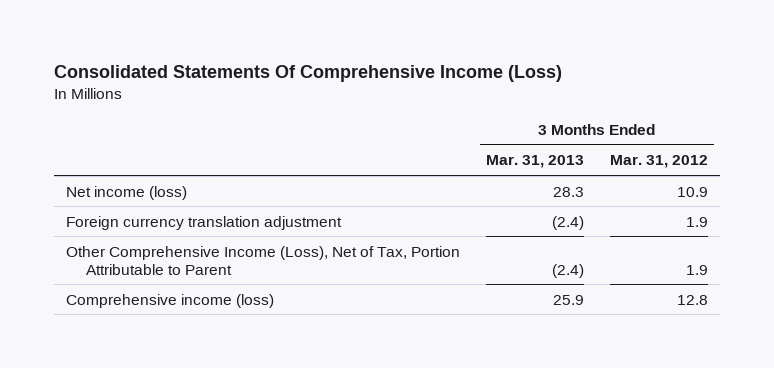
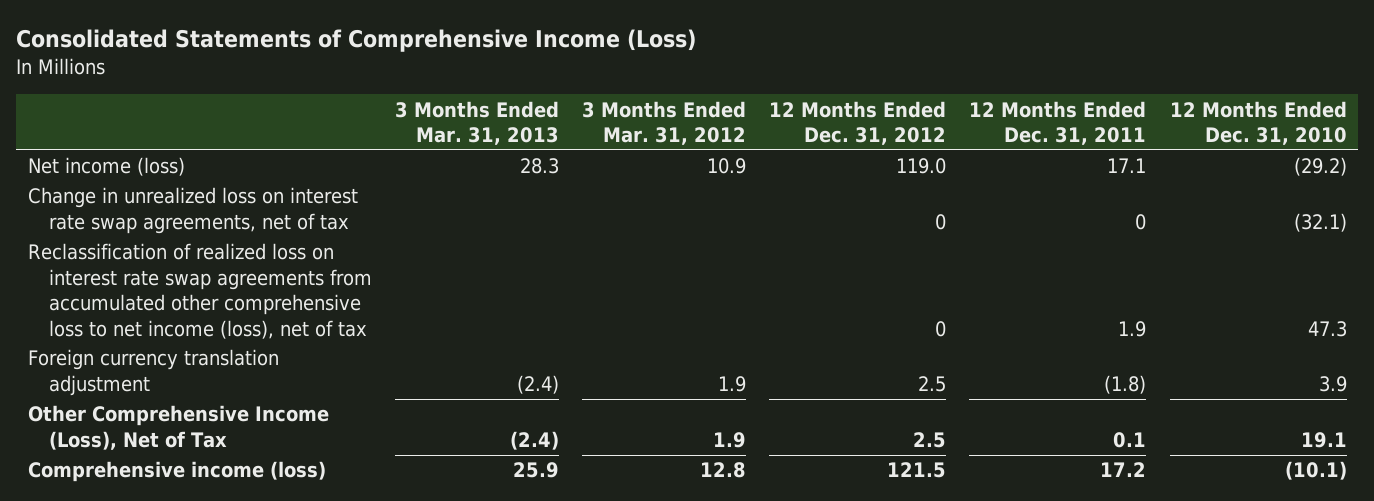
- Consolidated Statements Of Comprehensive Income (Loss)
+ Consolidated Statements of Comprehensive Income (Loss)
- | 3 Months Ended Mar. 31, 2013 | 3 Months Ended Mar. 31, 2012
+ | 3 Months Ended Mar. 31, 2013 | 3 Months Ended Mar. 31, 2012 | 12 Months Ended Dec. 31, 2012 | 12 Months Ended Dec. 31, 2011 | 12 Months Ended Dec. 31, 2010
+ Change in unrealized loss on interest rate swap agreements, net of tax | | | 0 | 0 | (32.1)
+ Reclassification of realized loss on interest rate swap agreements from accumulated other comprehensive loss to net income (loss), net of tax | | | 0 | 1.9 | 47.3
- Other Comprehensive Income (Loss), Net of Tax, Portion Attributable to Parent | (2.4) | 1.9
+ Other Comprehensive Income (Loss), Net of Tax | (2.4) | 1.9 | 2.5 | 0.1 | 19.1

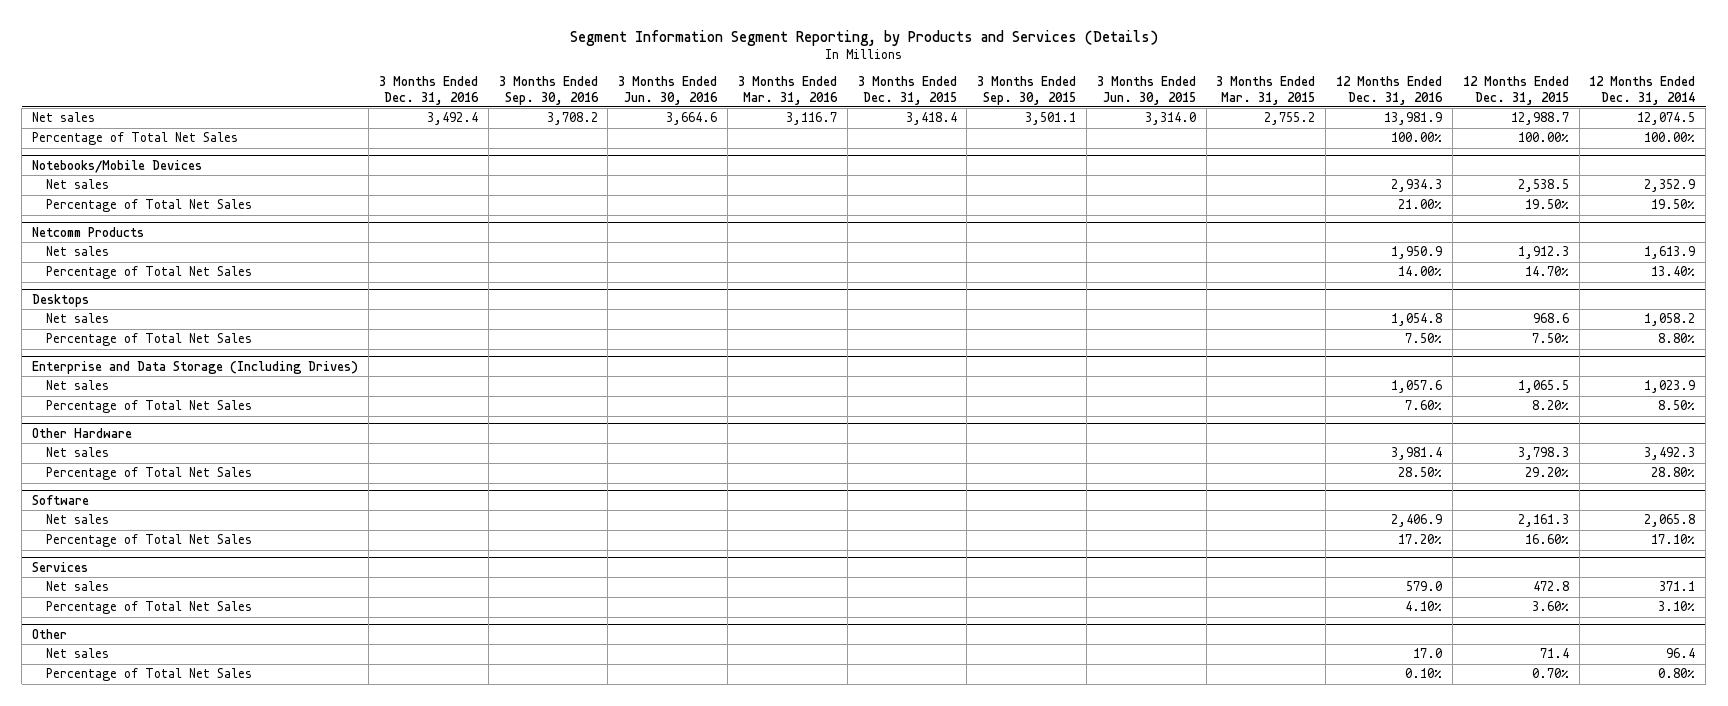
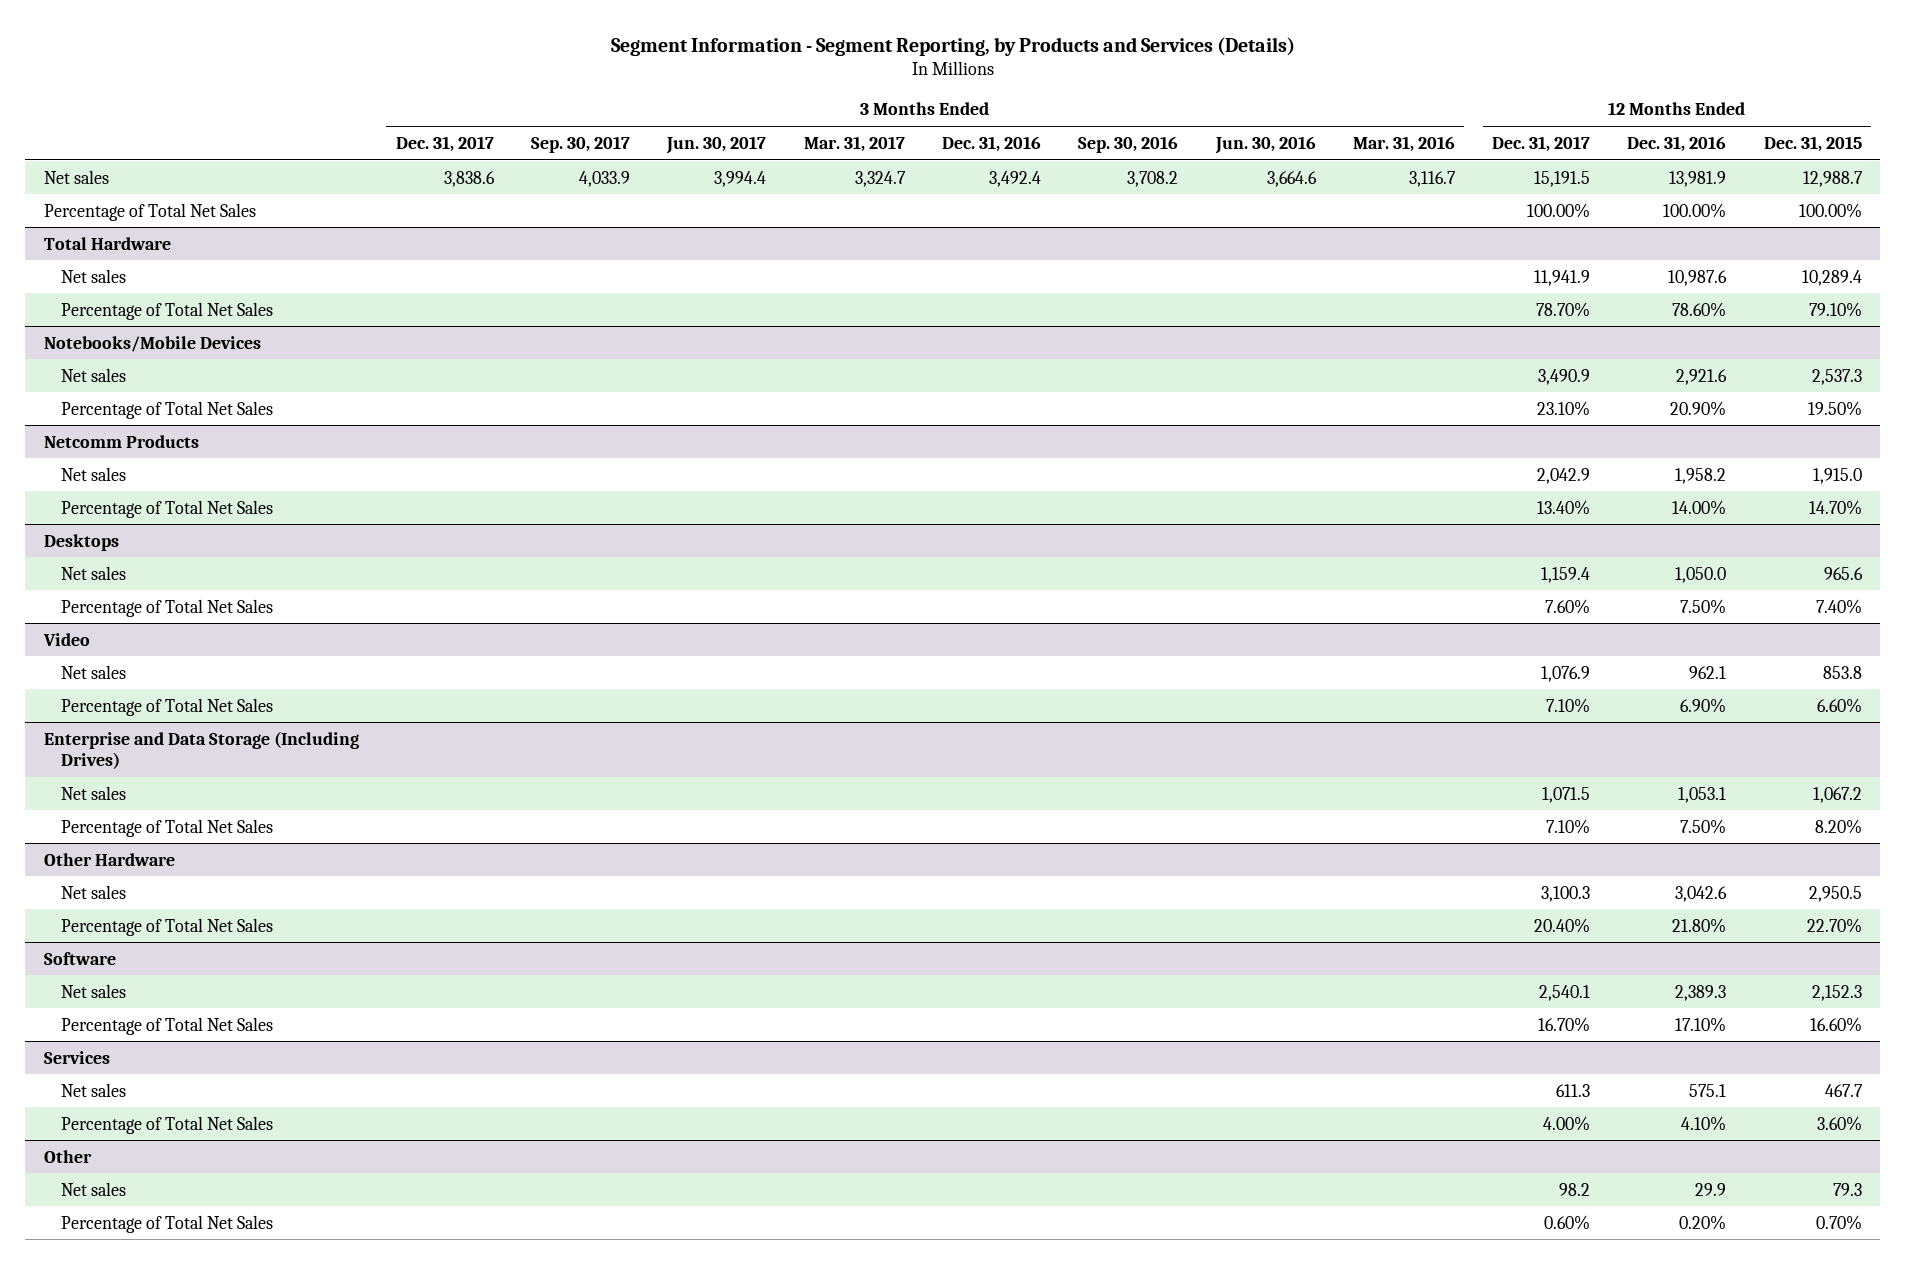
- Segment Information Segment Reporting, by Products and Services (Details)
+ Segment Information - Segment Reporting, by Products and Services (Details)
- | 3 Months Ended Dec. 31, 2016 | 3 Months Ended Sep. 30, 2016 | 3 Months Ended Jun. 30, 2016 | 3 Months Ended Mar. 31, 2016 | 3 Months Ended Dec. 31, 2015 | 3 Months Ended Sep. 30, 2015 | 3 Months Ended Jun. 30, 2015 | 3 Months Ended Mar. 31, 2015 | 12 Months Ended Dec. 31, 2016 | 12 Months Ended Dec. 31, 2015 | 12 Months Ended Dec. 31, 2014
+ | 3 Months Ended Dec. 31, 2017 | 3 Months Ended Sep. 30, 2017 | 3 Months Ended Jun. 30, 2017 | 3 Months Ended Mar. 31, 2017 | 3 Months Ended Dec. 31, 2016 | 3 Months Ended Sep. 30, 2016 | 3 Months Ended Jun. 30, 2016 | 3 Months Ended Mar. 31, 2016 | 12 Months Ended Dec. 31, 2017 | 12 Months Ended Dec. 31, 2016 | 12 Months Ended Dec. 31, 2015
+ Total Hardware
+ Net sales | | | | | | | | | 11,941.9 | 10,987.6 | 10,289.4
+ Percentage of Total Net Sales | | | | | | | | | 78.70% | 78.60% | 79.10%
@ Notebooks/Mobile Devices
- Net sales | | | | | | | | | 2,934.3 | 2,538.5 | 2,352.9
- Percentage of Total Net Sales | | | | | | | | | 21.00% | 19.50% | 19.50%
+ Net sales | | | | | | | | | 3,490.9 | 2,921.6 | 2,537.3
+ Percentage of Total Net Sales | | | | | | | | | 23.10% | 20.90% | 19.50%
@ Netcomm Products
- Net sales | | | | | | | | | 1,950.9 | 1,912.3 | 1,613.9
+ Net sales | | | | | | | | | 2,042.9 | 1,958.2 | 1,915.0
@ Desktops
- Net sales | | | | | | | | | 1,054.8 | 968.6 | 1,058.2
- Percentage of Total Net Sales | | | | | | | | | 7.50% | 7.50% | 8.80%
+ Net sales | | | | | | | | | 1,159.4 | 1,050.0 | 965.6
+ Percentage of Total Net Sales | | | | | | | | | 7.60% | 7.50% | 7.40%
+ Video
+ Net sales | | | | | | | | | 1,076.9 | 962.1 | 853.8
+ Percentage of Total Net Sales | | | | | | | | | 7.10% | 6.90% | 6.60%
@ Enterprise and Data Storage (Including Drives)
- Net sales | | | | | | | | | 1,057.6 | 1,065.5 | 1,023.9
- Percentage of Total Net Sales | | | | | | | | | 7.60% | 8.20% | 8.50%
+ Net sales | | | | | | | | | 1,071.5 | 1,053.1 | 1,067.2
+ Percentage of Total Net Sales | | | | | | | | | 7.10% | 7.50% | 8.20%
@ Other Hardware
- Net sales | | | | | | | | | 3,981.4 | 3,798.3 | 3,492.3
- Percentage of Total Net Sales | | | | | | | | | 28.50% | 29.20% | 28.80%
+ Net sales | | | | | | | | | 3,100.3 | 3,042.6 | 2,950.5
+ Percentage of Total Net Sales | | | | | | | | | 20.40% | 21.80% | 22.70%
@ Software
- Net sales | | | | | | | | | 2,406.9 | 2,161.3 | 2,065.8
- Percentage of Total Net Sales | | | | | | | | | 17.20% | 16.60% | 17.10%
+ Net sales | | | | | | | | | 2,540.1 | 2,389.3 | 2,152.3
+ Percentage of Total Net Sales | | | | | | | | | 16.70% | 17.10% | 16.60%
@ Services
- Net sales | | | | | | | | | 579.0 | 472.8 | 371.1
+ Net sales | | | | | | | | | 611.3 | 575.1 | 467.7
@ Other
- Net sales | | | | | | | | | 17.0 | 71.4 | 96.4
- Percentage of Total Net Sales | | | | | | | | | 0.10% | 0.70% | 0.80%
+ Net sales | | | | | | | | | 98.2 | 29.9 | 79.3
+ Percentage of Total Net Sales | | | | | | | | | 0.60% | 0.20% | 0.70%

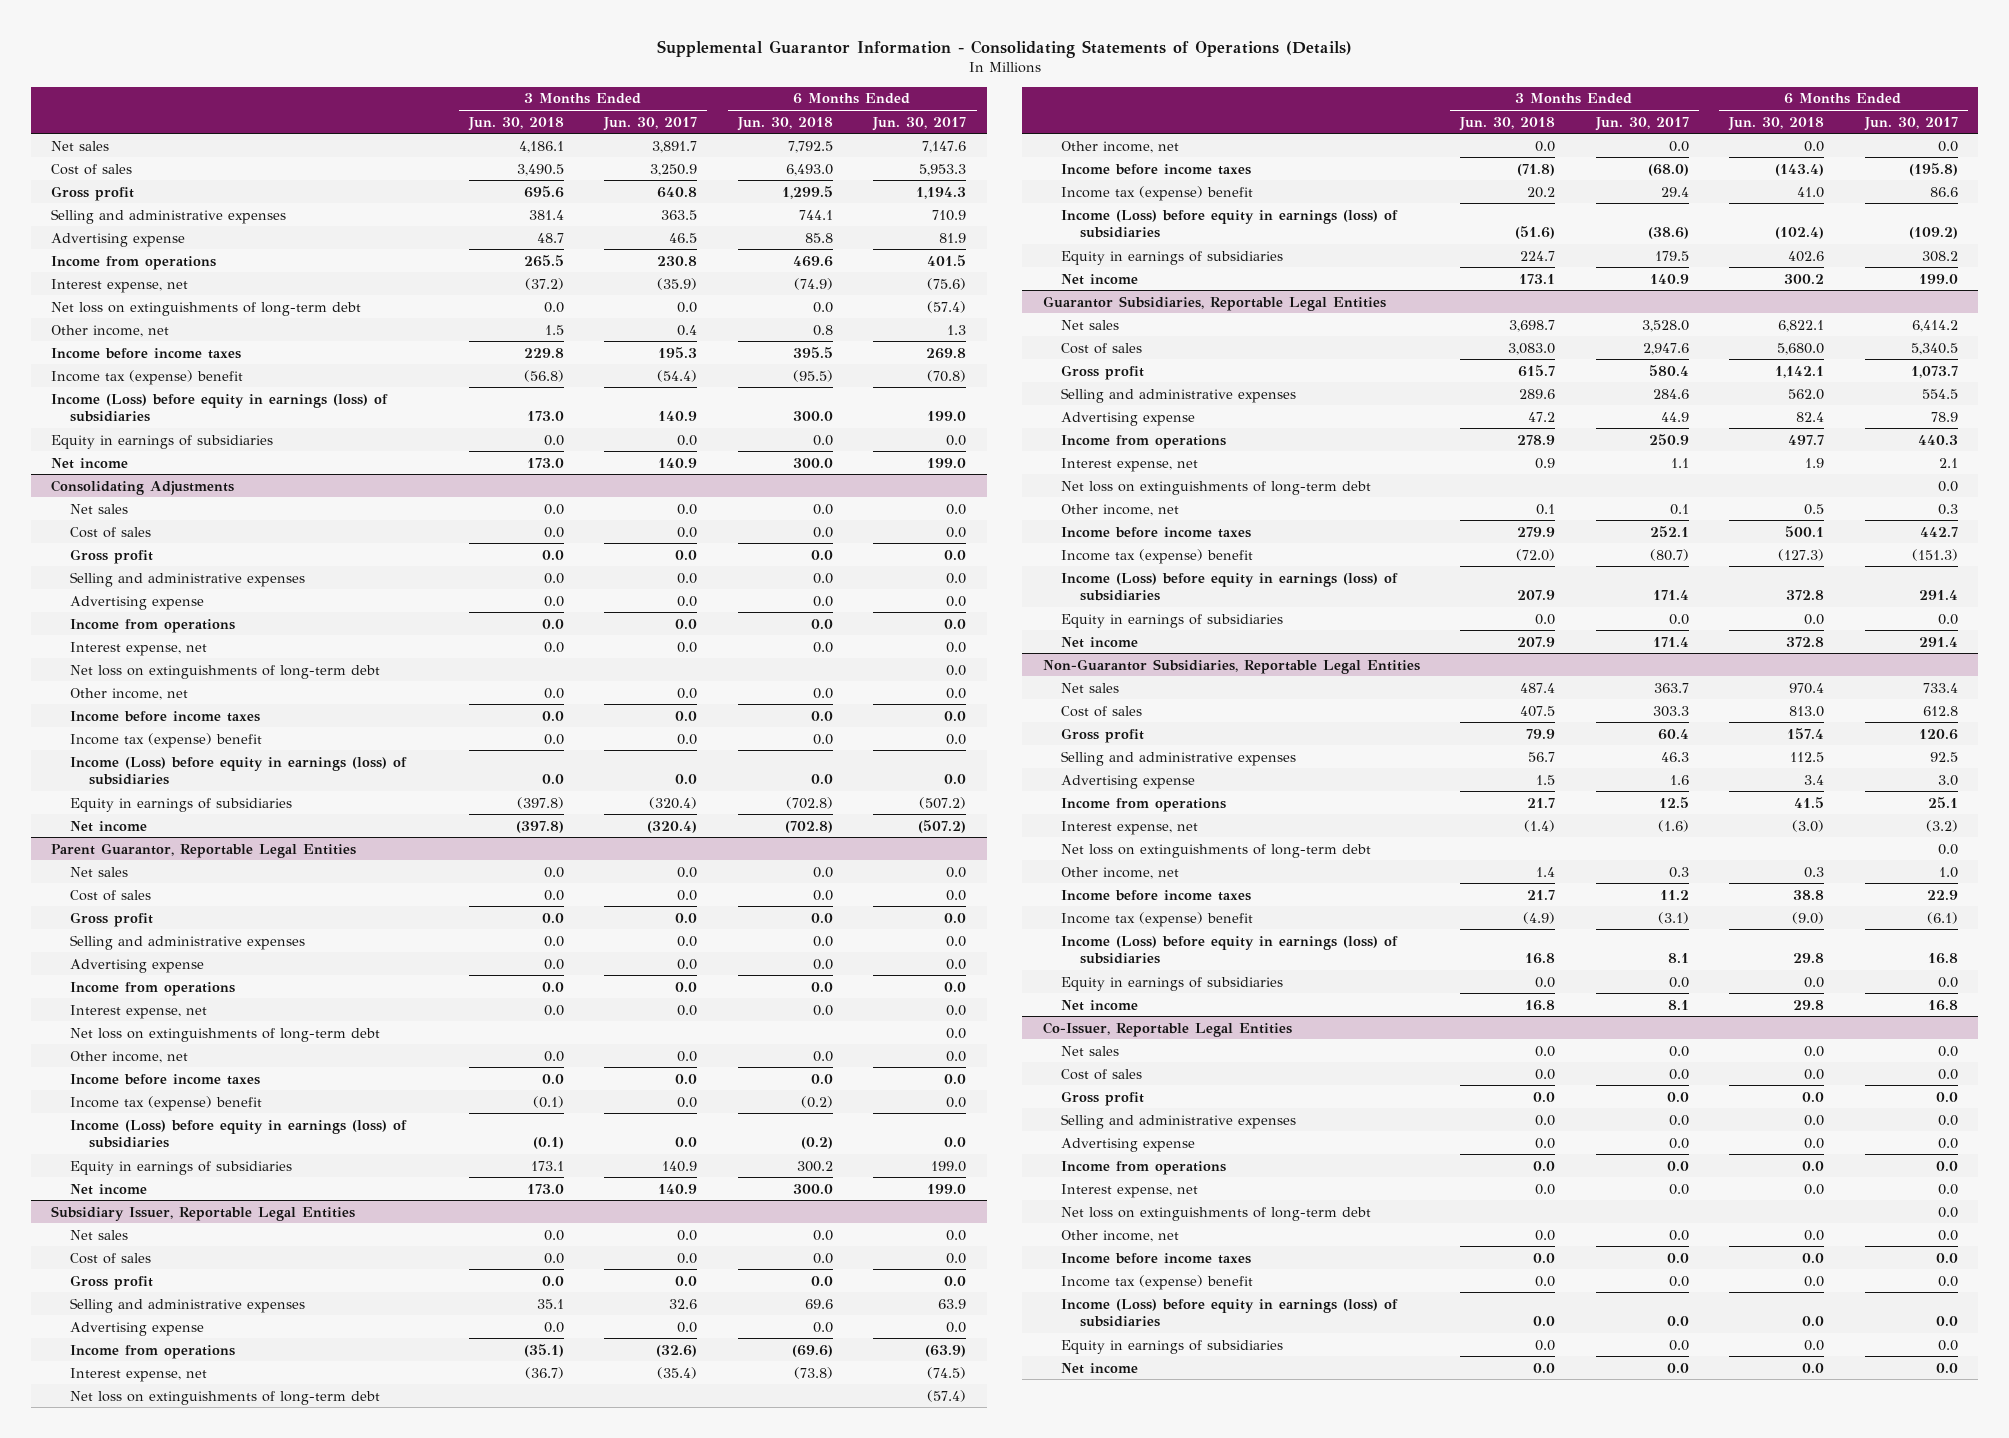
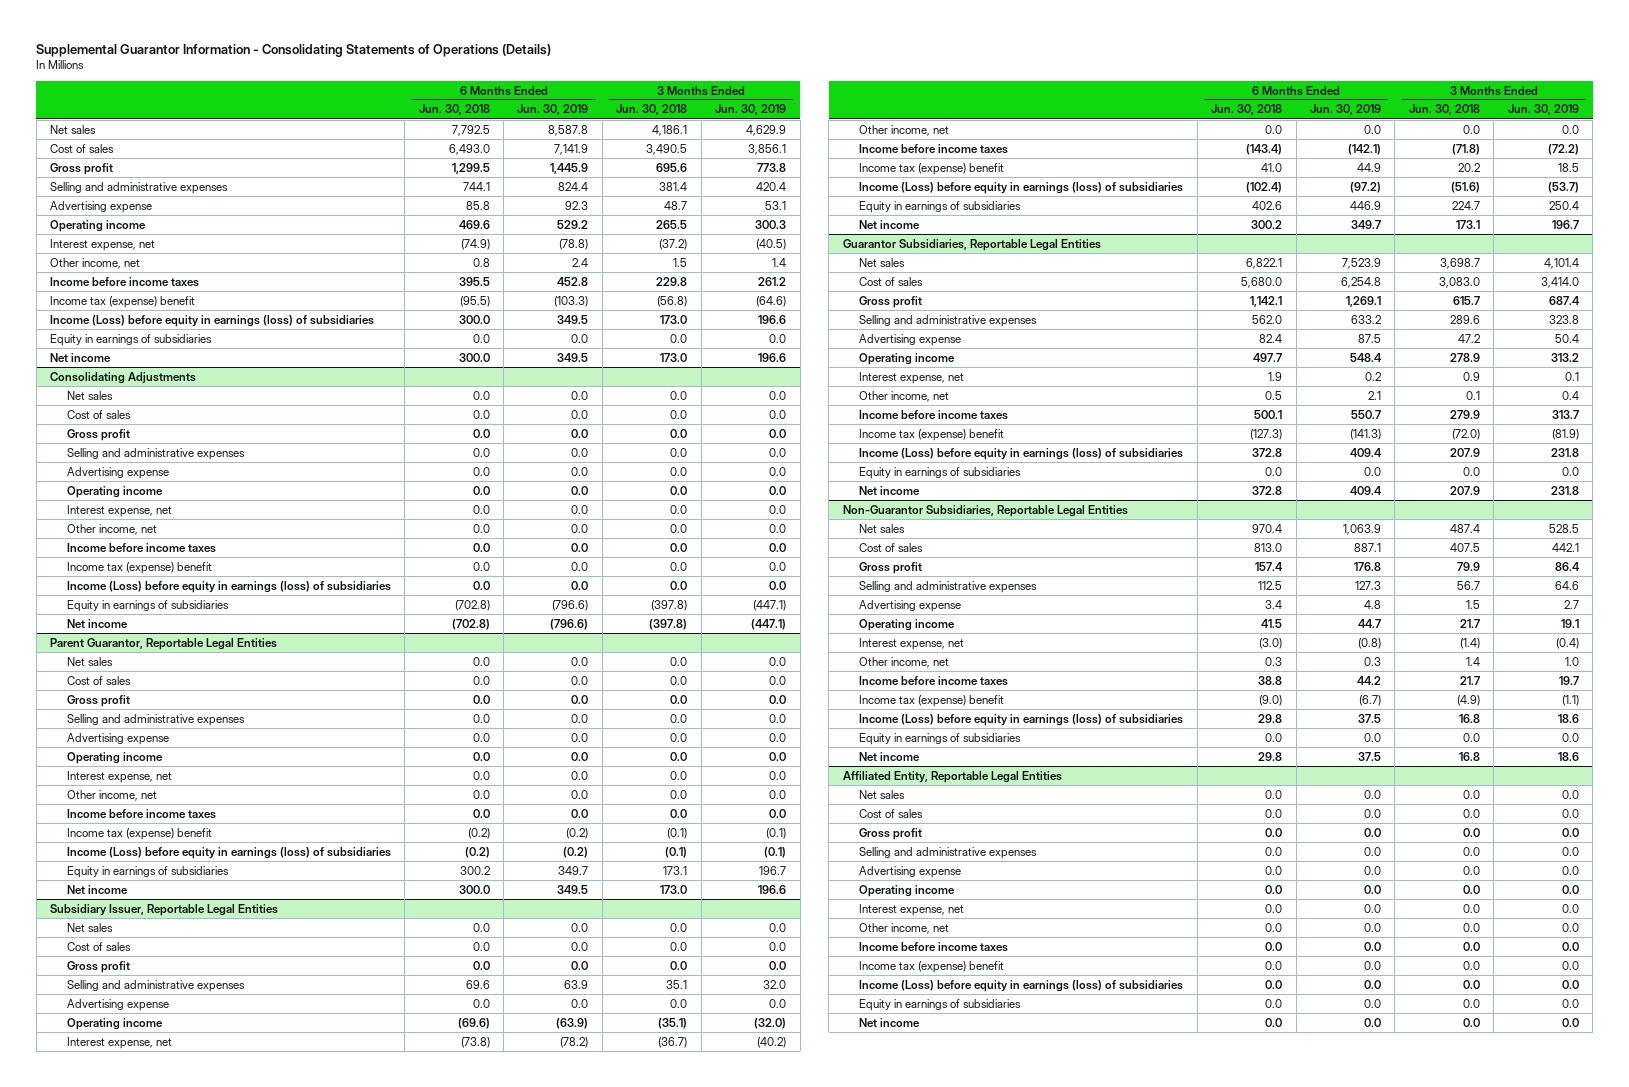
- | 3 Months Ended Jun. 30, 2018 | 3 Months Ended Jun. 30, 2017 | 6 Months Ended Jun. 30, 2018 | 6 Months Ended Jun. 30, 2017
+ | 6 Months Ended Jun. 30, 2018 | 6 Months Ended Jun. 30, 2019 | 3 Months Ended Jun. 30, 2018 | 3 Months Ended Jun. 30, 2019
- Income from operations | 265.5 | 230.8 | 469.6 | 401.5
+ Operating income | 469.6 | 529.2 | 265.5 | 300.3
- Net loss on extinguishments of long-term debt | 0.0 | 0.0 | 0.0 | (57.4)
@ Consolidating Adjustments
- Income from operations | 0.0 | 0.0 | 0.0 | 0.0
+ Operating income | 0.0 | 0.0 | 0.0 | 0.0
- Net loss on extinguishments of long-term debt | | | | 0.0
@ Parent Guarantor, Reportable Legal Entities
- Income from operations | 0.0 | 0.0 | 0.0 | 0.0
+ Operating income | 0.0 | 0.0 | 0.0 | 0.0
- Net loss on extinguishments of long-term debt | | | | 0.0
@ Subsidiary Issuer, Reportable Legal Entities
- Income from operations | (35.1) | (32.6) | (69.6) | (63.9)
+ Operating income | (69.6) | (63.9) | (35.1) | (32.0)
- Net loss on extinguishments of long-term debt | | | | (57.4)
@ Guarantor Subsidiaries, Reportable Legal Entities
- Income from operations | 278.9 | 250.9 | 497.7 | 440.3
+ Operating income | 497.7 | 548.4 | 278.9 | 313.2
- Net loss on extinguishments of long-term debt | | | | 0.0
@ Non-Guarantor Subsidiaries, Reportable Legal Entities
- Income from operations | 21.7 | 12.5 | 41.5 | 25.1
+ Operating income | 41.5 | 44.7 | 21.7 | 19.1
- Net loss on extinguishments of long-term debt | | | | 0.0
- Co-Issuer, Reportable Legal Entities
+ Affiliated Entity, Reportable Legal Entities
- Income from operations | 0.0 | 0.0 | 0.0 | 0.0
+ Operating income | 0.0 | 0.0 | 0.0 | 0.0
- Net loss on extinguishments of long-term debt | | | | 0.0

